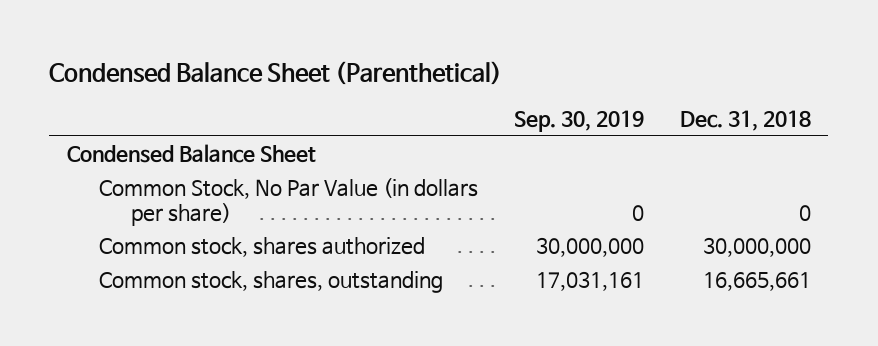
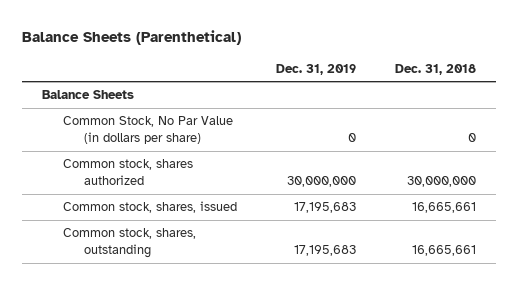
- Condensed Balance Sheet (Parenthetical)
+ Balance Sheets (Parenthetical)
- | Sep. 30, 2019 | Dec. 31, 2018
+ | Dec. 31, 2019 | Dec. 31, 2018
- Condensed Balance Sheet
+ Balance Sheets
+ Common stock, shares, issued | 17,195,683 | 16,665,661

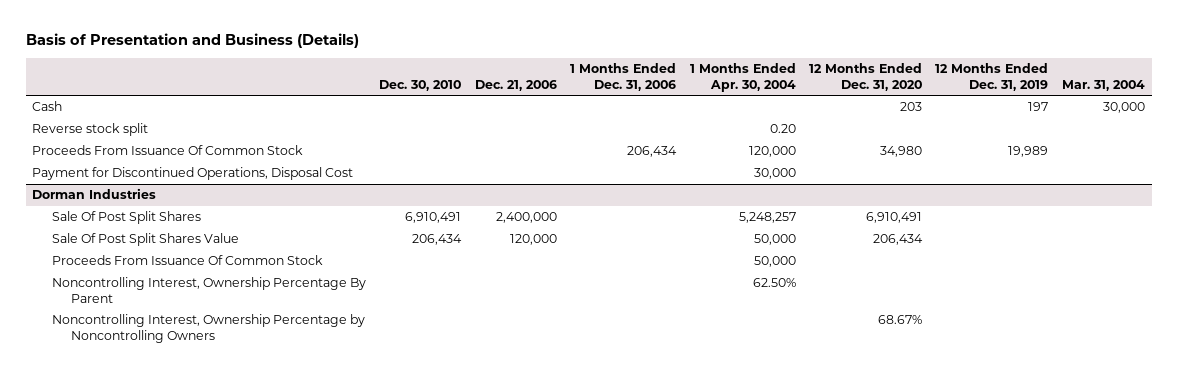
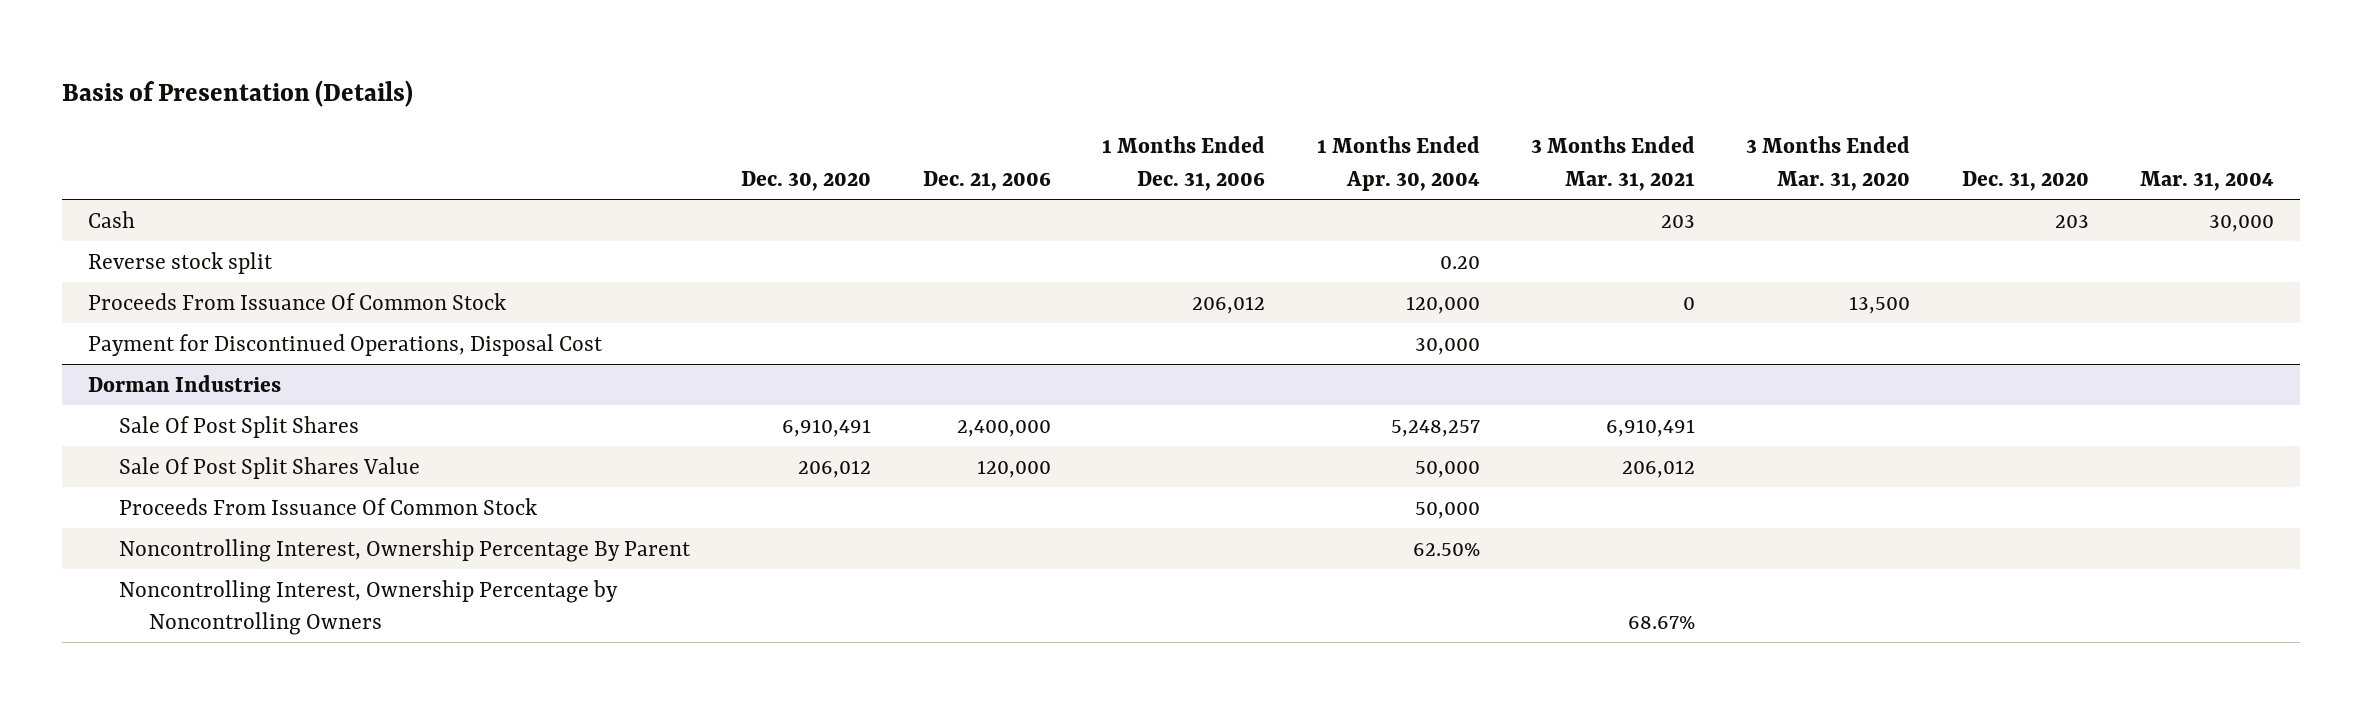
- Basis of Presentation and Business (Details)
+ Basis of Presentation (Details)
- | Dec. 30, 2010 | Dec. 21, 2006 | 1 Months Ended Dec. 31, 2006 | 1 Months Ended Apr. 30, 2004 | 12 Months Ended Dec. 31, 2020 | 12 Months Ended Dec. 31, 2019 | Mar. 31, 2004
+ | Dec. 30, 2020 | Dec. 21, 2006 | 1 Months Ended Dec. 31, 2006 | 1 Months Ended Apr. 30, 2004 | 3 Months Ended Mar. 31, 2021 | 3 Months Ended Mar. 31, 2020 | Dec. 31, 2020 | Mar. 31, 2004
- Proceeds From Issuance Of Common Stock | | | 206,434 | 120,000 | 34,980 | 19,989 |
+ Proceeds From Issuance Of Common Stock | | | 206,012 | 120,000 | 0 | 13,500 | |

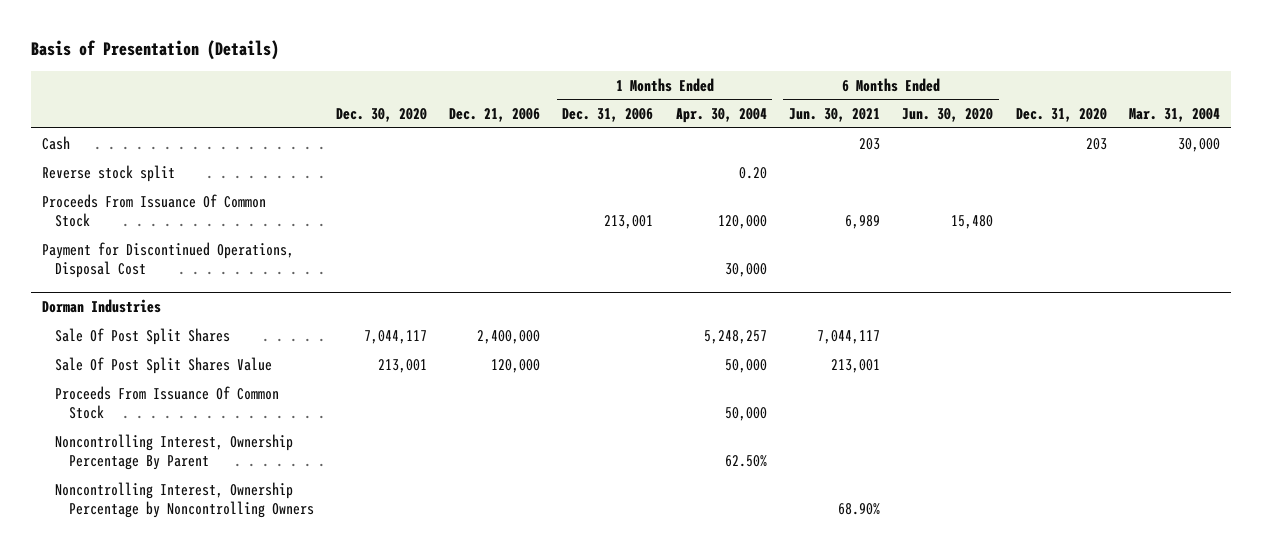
- | Dec. 30, 2020 | Dec. 21, 2006 | 1 Months Ended Dec. 31, 2006 | 1 Months Ended Apr. 30, 2004 | 3 Months Ended Mar. 31, 2021 | 3 Months Ended Mar. 31, 2020 | Dec. 31, 2020 | Mar. 31, 2004
+ | Dec. 30, 2020 | Dec. 21, 2006 | 1 Months Ended Dec. 31, 2006 | 1 Months Ended Apr. 30, 2004 | 6 Months Ended Jun. 30, 2021 | 6 Months Ended Jun. 30, 2020 | Dec. 31, 2020 | Mar. 31, 2004
- Proceeds From Issuance Of Common Stock | | | 206,012 | 120,000 | 0 | 13,500 | |
+ Proceeds From Issuance Of Common Stock | | | 213,001 | 120,000 | 6,989 | 15,480 | |
@ Dorman Industries
- Sale Of Post Split Shares | 6,910,491 | 2,400,000 | | 5,248,257 | 6,910,491 | | |
- Sale Of Post Split Shares Value | 206,012 | 120,000 | | 50,000 | 206,012 | | |
+ Sale Of Post Split Shares | 7,044,117 | 2,400,000 | | 5,248,257 | 7,044,117 | | |
+ Sale Of Post Split Shares Value | 213,001 | 120,000 | | 50,000 | 213,001 | | |

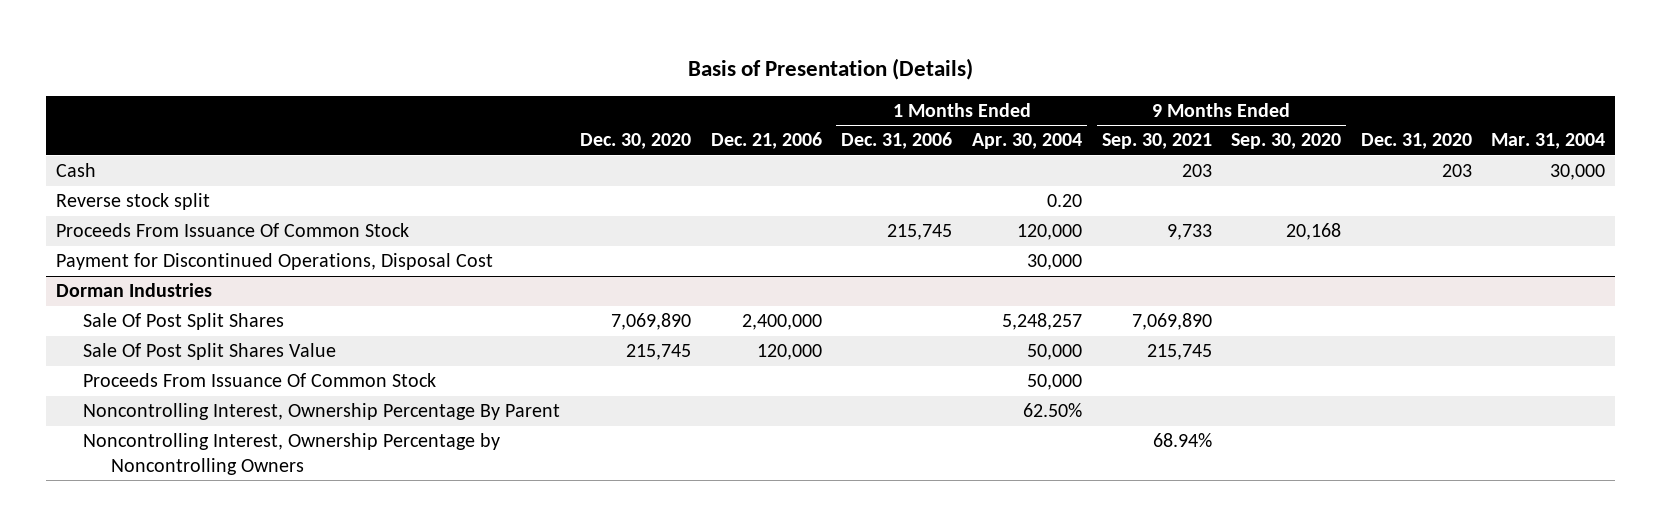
- | Dec. 30, 2020 | Dec. 21, 2006 | 1 Months Ended Dec. 31, 2006 | 1 Months Ended Apr. 30, 2004 | 6 Months Ended Jun. 30, 2021 | 6 Months Ended Jun. 30, 2020 | Dec. 31, 2020 | Mar. 31, 2004
+ | Dec. 30, 2020 | Dec. 21, 2006 | 1 Months Ended Dec. 31, 2006 | 1 Months Ended Apr. 30, 2004 | 9 Months Ended Sep. 30, 2021 | 9 Months Ended Sep. 30, 2020 | Dec. 31, 2020 | Mar. 31, 2004
- Proceeds From Issuance Of Common Stock | | | 213,001 | 120,000 | 6,989 | 15,480 | |
+ Proceeds From Issuance Of Common Stock | | | 215,745 | 120,000 | 9,733 | 20,168 | |
@ Dorman Industries
- Sale Of Post Split Shares | 7,044,117 | 2,400,000 | | 5,248,257 | 7,044,117 | | |
- Sale Of Post Split Shares Value | 213,001 | 120,000 | | 50,000 | 213,001 | | |
+ Sale Of Post Split Shares | 7,069,890 | 2,400,000 | | 5,248,257 | 7,069,890 | | |
+ Sale Of Post Split Shares Value | 215,745 | 120,000 | | 50,000 | 215,745 | | |

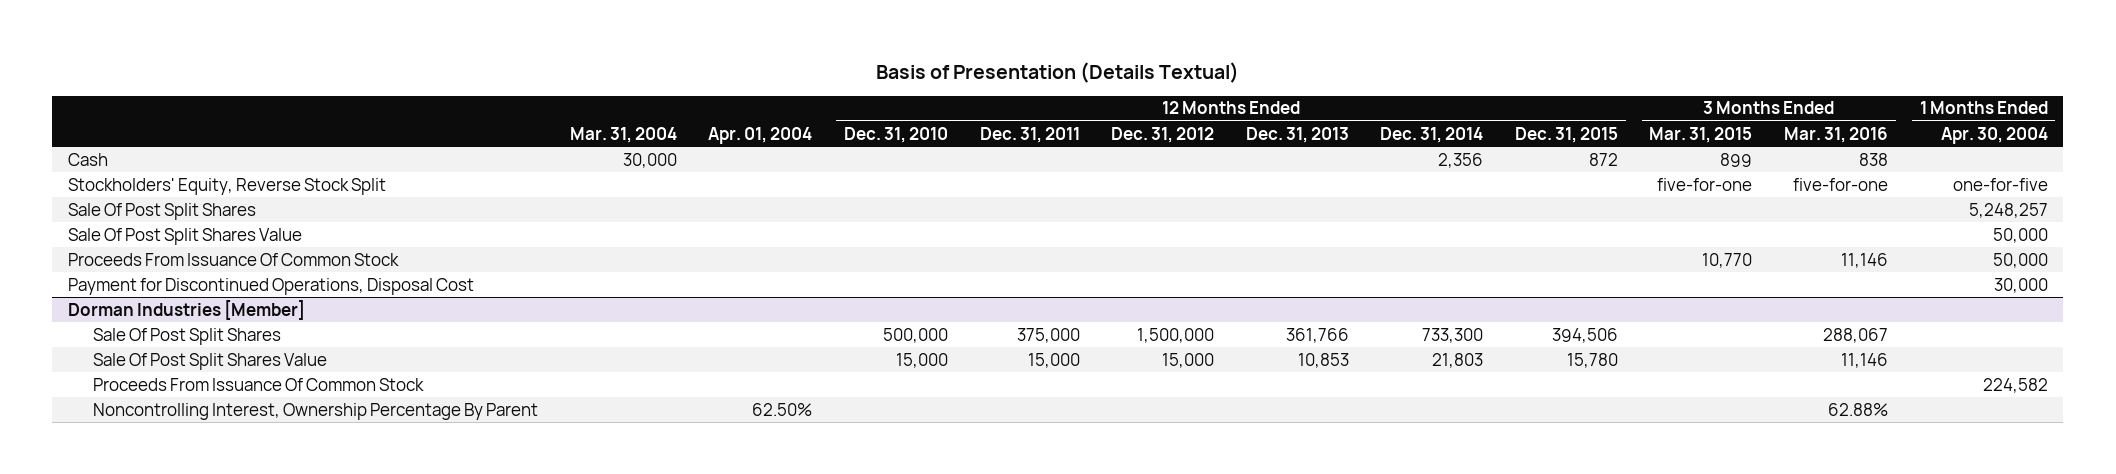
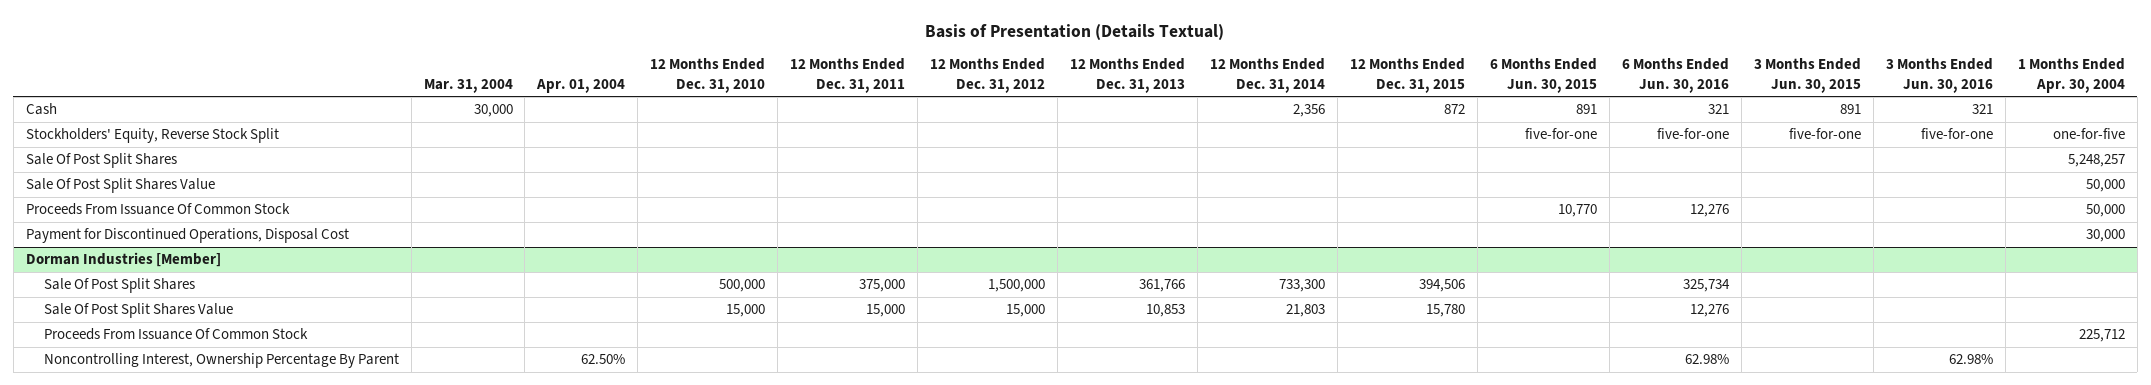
- | Mar. 31, 2004 | Apr. 01, 2004 | 12 Months Ended Dec. 31, 2010 | 12 Months Ended Dec. 31, 2011 | 12 Months Ended Dec. 31, 2012 | 12 Months Ended Dec. 31, 2013 | 12 Months Ended Dec. 31, 2014 | 12 Months Ended Dec. 31, 2015 | 3 Months Ended Mar. 31, 2015 | 3 Months Ended Mar. 31, 2016 | 1 Months Ended Apr. 30, 2004
+ | Mar. 31, 2004 | Apr. 01, 2004 | 12 Months Ended Dec. 31, 2010 | 12 Months Ended Dec. 31, 2011 | 12 Months Ended Dec. 31, 2012 | 12 Months Ended Dec. 31, 2013 | 12 Months Ended Dec. 31, 2014 | 12 Months Ended Dec. 31, 2015 | 6 Months Ended Jun. 30, 2015 | 6 Months Ended Jun. 30, 2016 | 3 Months Ended Jun. 30, 2015 | 3 Months Ended Jun. 30, 2016 | 1 Months Ended Apr. 30, 2004
@ Dorman Industries [Member]
- Proceeds From Issuance Of Common Stock | | | | | | | | | | | 224,582
+ Proceeds From Issuance Of Common Stock | | | | | | | | | | | | | 225,712

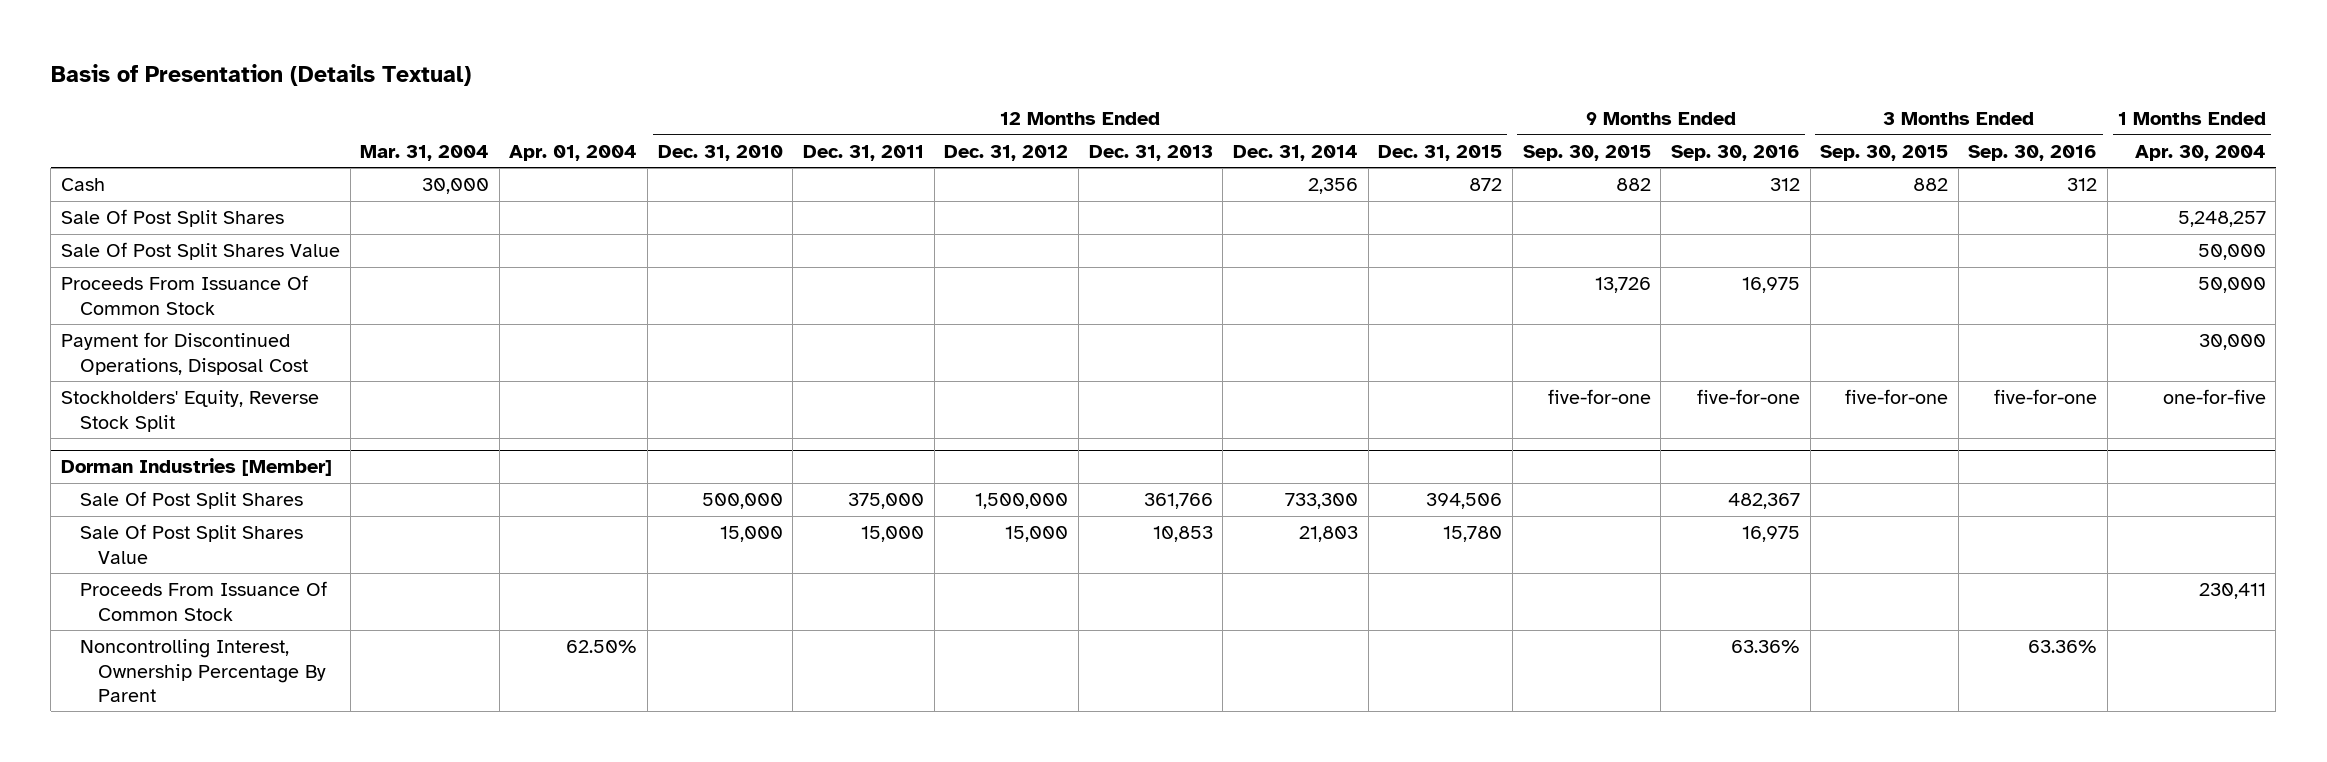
- | Mar. 31, 2004 | Apr. 01, 2004 | 12 Months Ended Dec. 31, 2010 | 12 Months Ended Dec. 31, 2011 | 12 Months Ended Dec. 31, 2012 | 12 Months Ended Dec. 31, 2013 | 12 Months Ended Dec. 31, 2014 | 12 Months Ended Dec. 31, 2015 | 6 Months Ended Jun. 30, 2015 | 6 Months Ended Jun. 30, 2016 | 3 Months Ended Jun. 30, 2015 | 3 Months Ended Jun. 30, 2016 | 1 Months Ended Apr. 30, 2004
+ | Mar. 31, 2004 | Apr. 01, 2004 | 12 Months Ended Dec. 31, 2010 | 12 Months Ended Dec. 31, 2011 | 12 Months Ended Dec. 31, 2012 | 12 Months Ended Dec. 31, 2013 | 12 Months Ended Dec. 31, 2014 | 12 Months Ended Dec. 31, 2015 | 9 Months Ended Sep. 30, 2015 | 9 Months Ended Sep. 30, 2016 | 3 Months Ended Sep. 30, 2015 | 3 Months Ended Sep. 30, 2016 | 1 Months Ended Apr. 30, 2004
moved down: Stockholders' Equity, Reverse Stock Split | | | | | | | | | five-for-one | five-for-one | five-for-one | five-for-one | one-for-five
@ Dorman Industries [Member]
- Proceeds From Issuance Of Common Stock | | | | | | | | | | | | | 225,712
+ Proceeds From Issuance Of Common Stock | | | | | | | | | | | | | 230,411

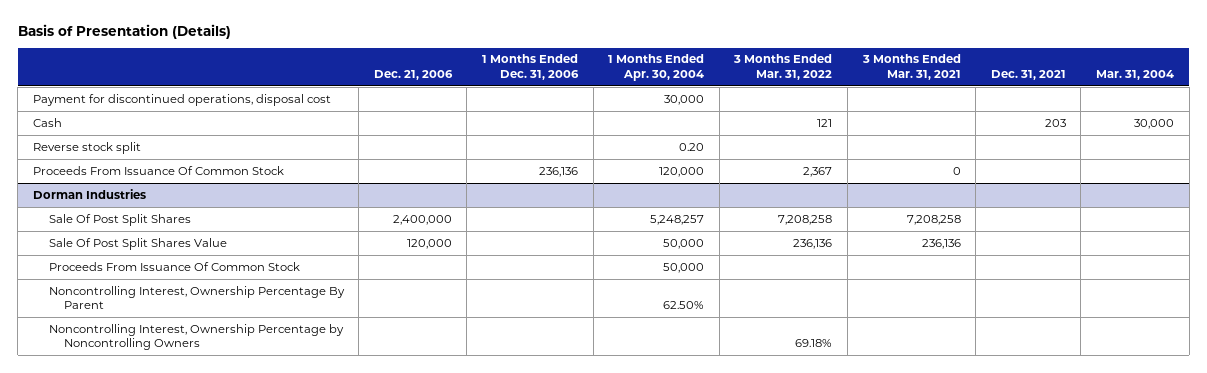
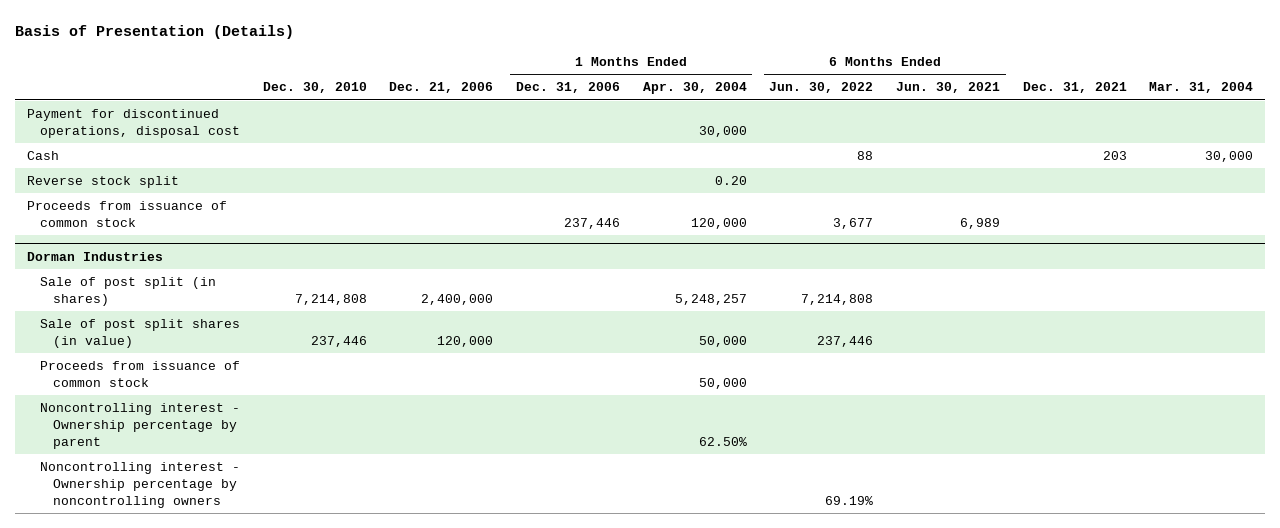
- | Dec. 21, 2006 | 1 Months Ended Dec. 31, 2006 | 1 Months Ended Apr. 30, 2004 | 3 Months Ended Mar. 31, 2022 | 3 Months Ended Mar. 31, 2021 | Dec. 31, 2021 | Mar. 31, 2004
+ | Dec. 30, 2010 | Dec. 21, 2006 | 1 Months Ended Dec. 31, 2006 | 1 Months Ended Apr. 30, 2004 | 6 Months Ended Jun. 30, 2022 | 6 Months Ended Jun. 30, 2021 | Dec. 31, 2021 | Mar. 31, 2004
- Proceeds From Issuance Of Common Stock | | 236,136 | 120,000 | 2,367 | 0 | |
+ Proceeds from issuance of common stock | | | 237,446 | 120,000 | 3,677 | 6,989 | |
@ Dorman Industries
- Sale Of Post Split Shares | 2,400,000 | | 5,248,257 | 7,208,258 | 7,208,258 | |
- Sale Of Post Split Shares Value | 120,000 | | 50,000 | 236,136 | 236,136 | |
- Proceeds From Issuance Of Common Stock | | | 50,000 | | | |
- Noncontrolling Interest, Ownership Percentage By Parent | | | 62.50% | | | |
- Noncontrolling Interest, Ownership Percentage by Noncontrolling Owners | | | | 69.18% | | |
+ Sale of post split (in shares) | 7,214,808 | 2,400,000 | | 5,248,257 | 7,214,808 | | |
+ Sale of post split shares (in value) | 237,446 | 120,000 | | 50,000 | 237,446 | | |
+ Proceeds from issuance of common stock | | | | 50,000 | | | |
+ Noncontrolling interest - Ownership percentage by parent | | | | 62.50% | | | |
+ Noncontrolling interest - Ownership percentage by noncontrolling owners | | | | | 69.19% | | |

